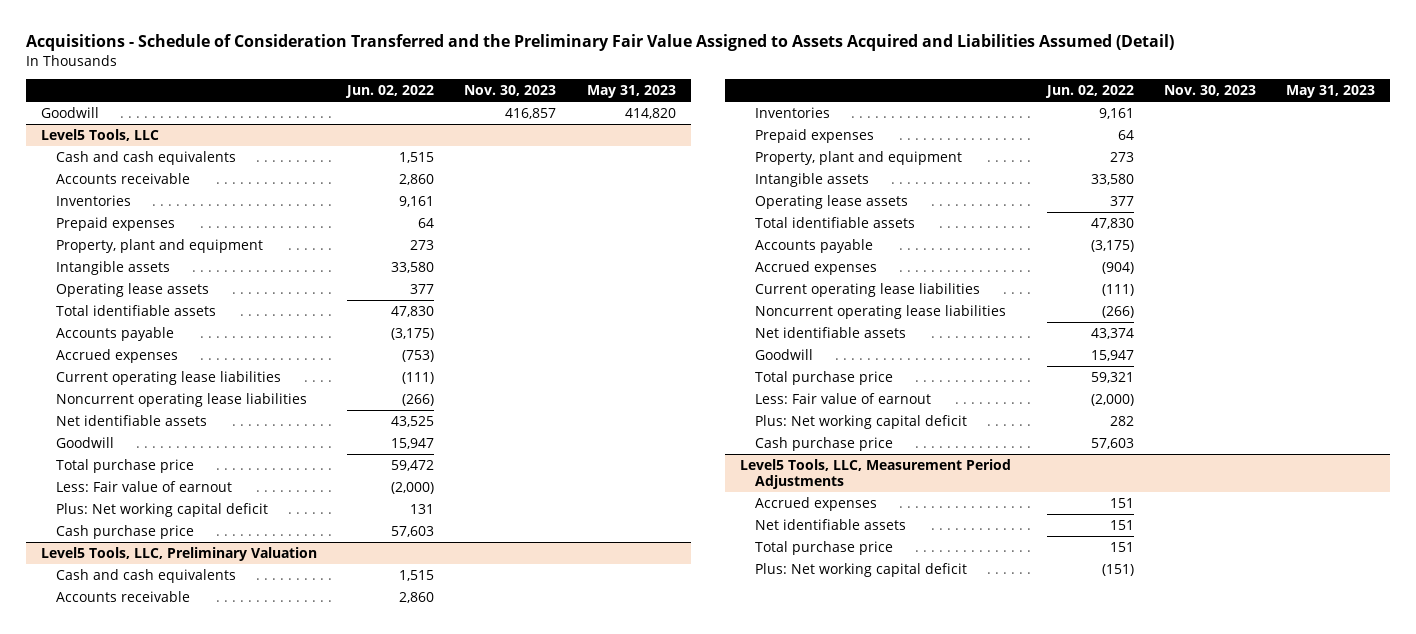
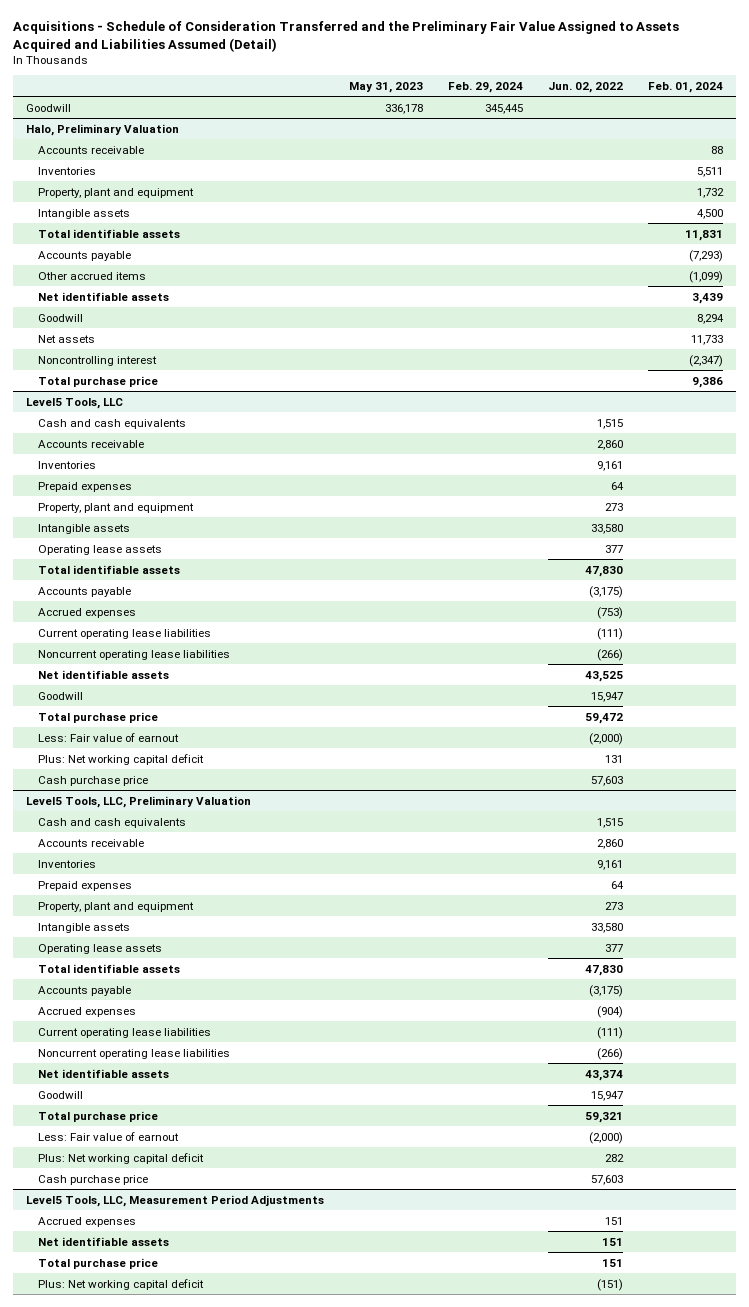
- | Jun. 02, 2022 | Nov. 30, 2023 | May 31, 2023
+ | May 31, 2023 | Feb. 29, 2024 | Jun. 02, 2022 | Feb. 01, 2024
- Goodwill | | 416,857 | 414,820
+ Goodwill | 336,178 | 345,445 | |
+ Halo, Preliminary Valuation
+ Accounts receivable | | | | 88
+ Inventories | | | | 5,511
+ Property, plant and equipment | | | | 1,732
+ Intangible assets | | | | 4,500
+ Total identifiable assets | | | | 11,831
+ Accounts payable | | | | (7,293)
+ Other accrued items | | | | (1,099)
+ Net identifiable assets | | | | 3,439
+ Goodwill | | | | 8,294
+ Net assets | | | | 11,733
+ Noncontrolling interest | | | | (2,347)
+ Total purchase price | | | | 9,386

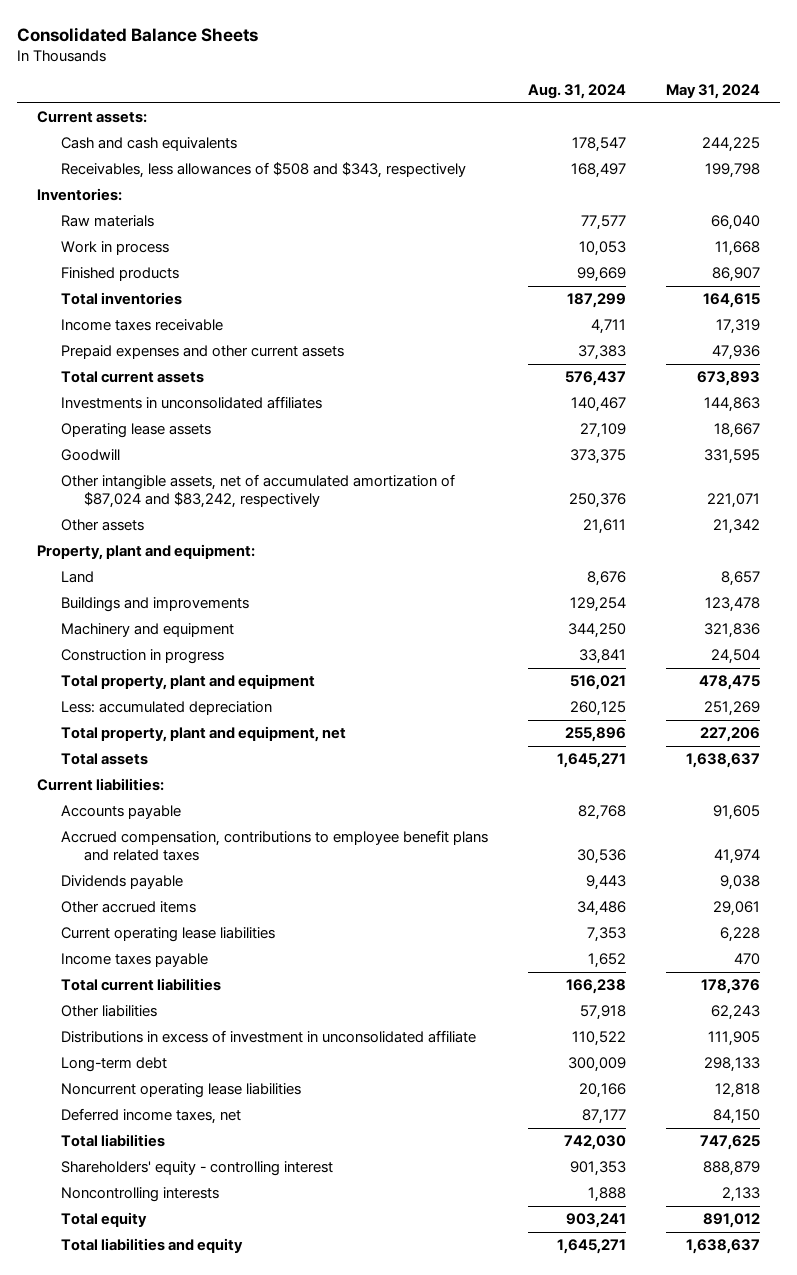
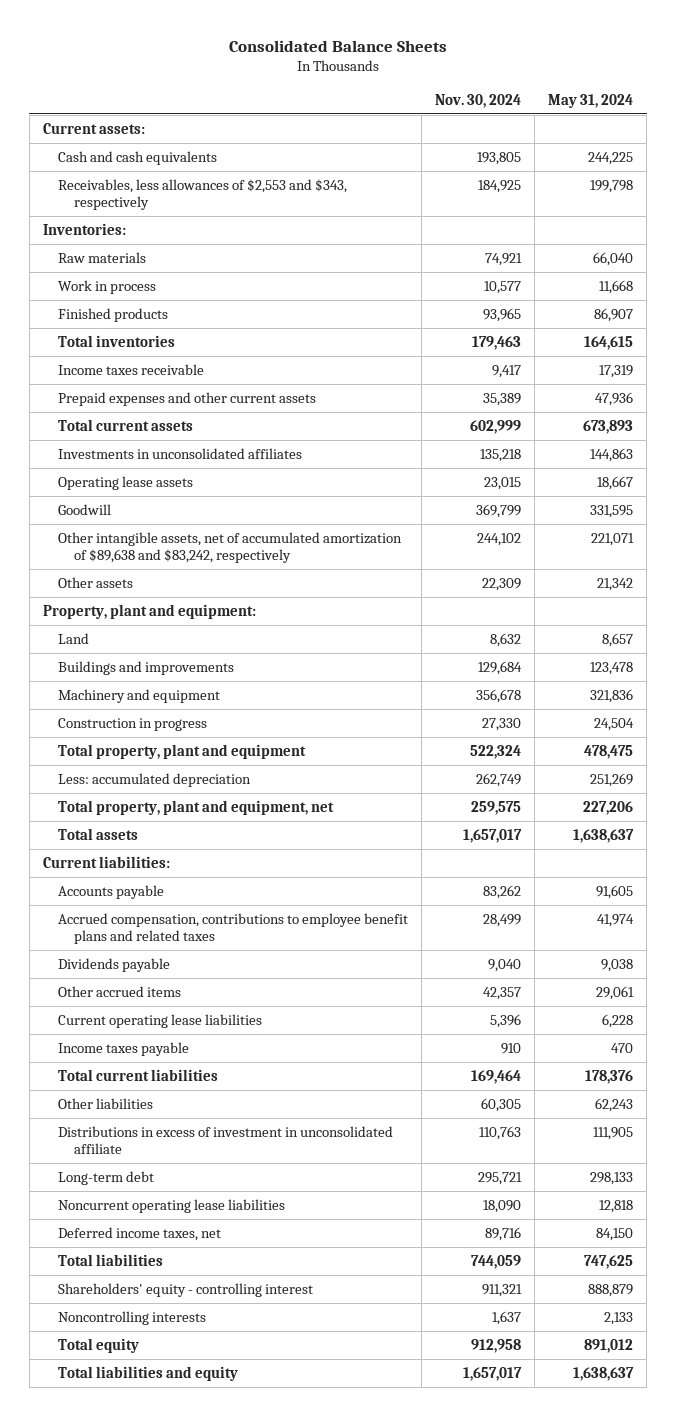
- | Aug. 31, 2024 | May 31, 2024
+ | Nov. 30, 2024 | May 31, 2024
- Receivables, less allowances of $508 and $343, respectively | 168,497 | 199,798
+ Receivables, less allowances of $2,553 and $343, respectively | 184,925 | 199,798
- Other intangible assets, net of accumulated amortization of $87,024 and $83,242, respectively | 250,376 | 221,071
+ Other intangible assets, net of accumulated amortization of $89,638 and $83,242, respectively | 244,102 | 221,071

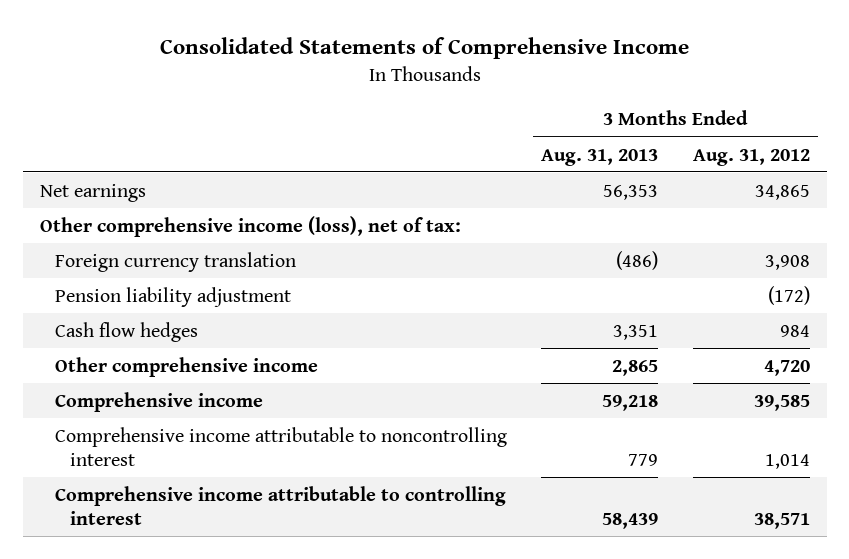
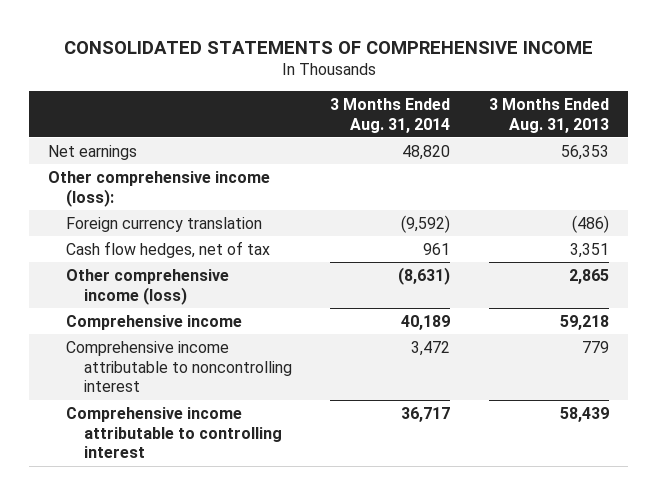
- Consolidated Statements of Comprehensive Income
+ CONSOLIDATED STATEMENTS OF COMPREHENSIVE INCOME
- | 3 Months Ended Aug. 31, 2013 | 3 Months Ended Aug. 31, 2012
+ | 3 Months Ended Aug. 31, 2014 | 3 Months Ended Aug. 31, 2013
- Other comprehensive income (loss), net of tax:
+ Other comprehensive income (loss):
- Pension liability adjustment | | (172)
- Cash flow hedges | 3,351 | 984
- Other comprehensive income | 2,865 | 4,720
+ Cash flow hedges, net of tax | 961 | 3,351
+ Other comprehensive income (loss) | (8,631) | 2,865

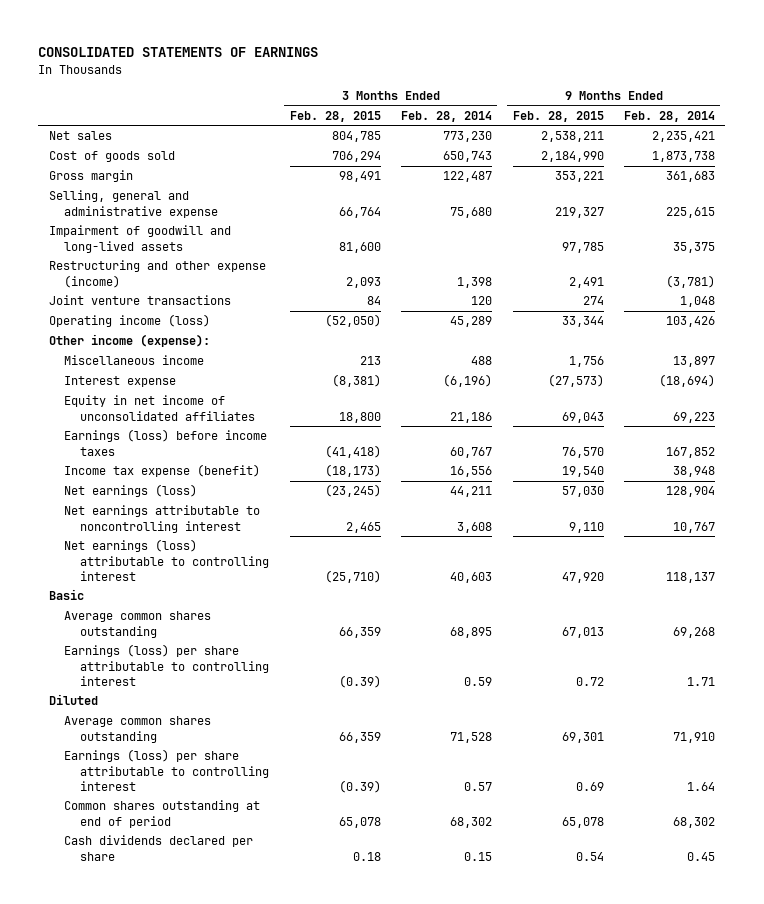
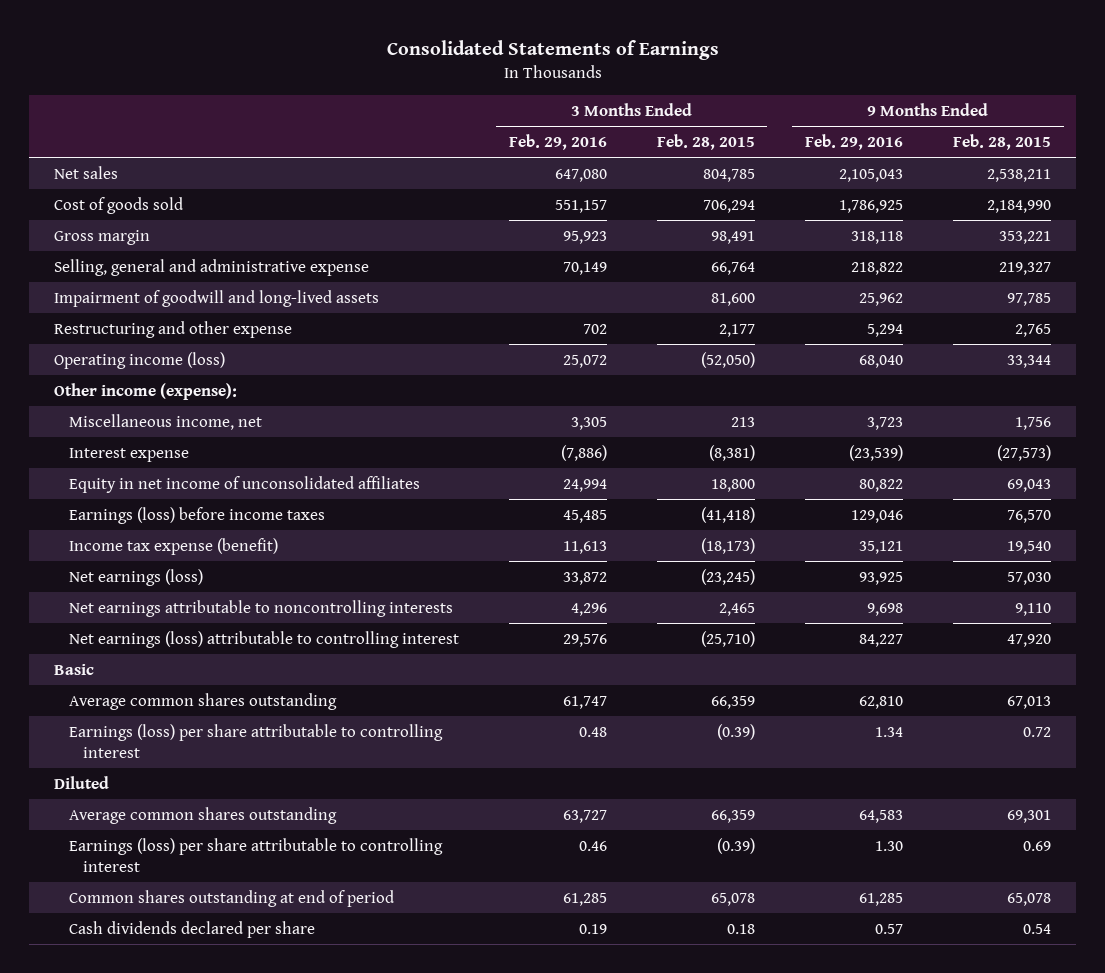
- CONSOLIDATED STATEMENTS OF EARNINGS
+ Consolidated Statements of Earnings
- | 3 Months Ended Feb. 28, 2015 | 3 Months Ended Feb. 28, 2014 | 9 Months Ended Feb. 28, 2015 | 9 Months Ended Feb. 28, 2014
+ | 3 Months Ended Feb. 29, 2016 | 3 Months Ended Feb. 28, 2015 | 9 Months Ended Feb. 29, 2016 | 9 Months Ended Feb. 28, 2015
- Restructuring and other expense (income) | 2,093 | 1,398 | 2,491 | (3,781)
- Joint venture transactions | 84 | 120 | 274 | 1,048
+ Restructuring and other expense | 702 | 2,177 | 5,294 | 2,765
- Miscellaneous income | 213 | 488 | 1,756 | 13,897
+ Miscellaneous income, net | 3,305 | 213 | 3,723 | 1,756
- Net earnings attributable to noncontrolling interest | 2,465 | 3,608 | 9,110 | 10,767
+ Net earnings attributable to noncontrolling interests | 4,296 | 2,465 | 9,698 | 9,110

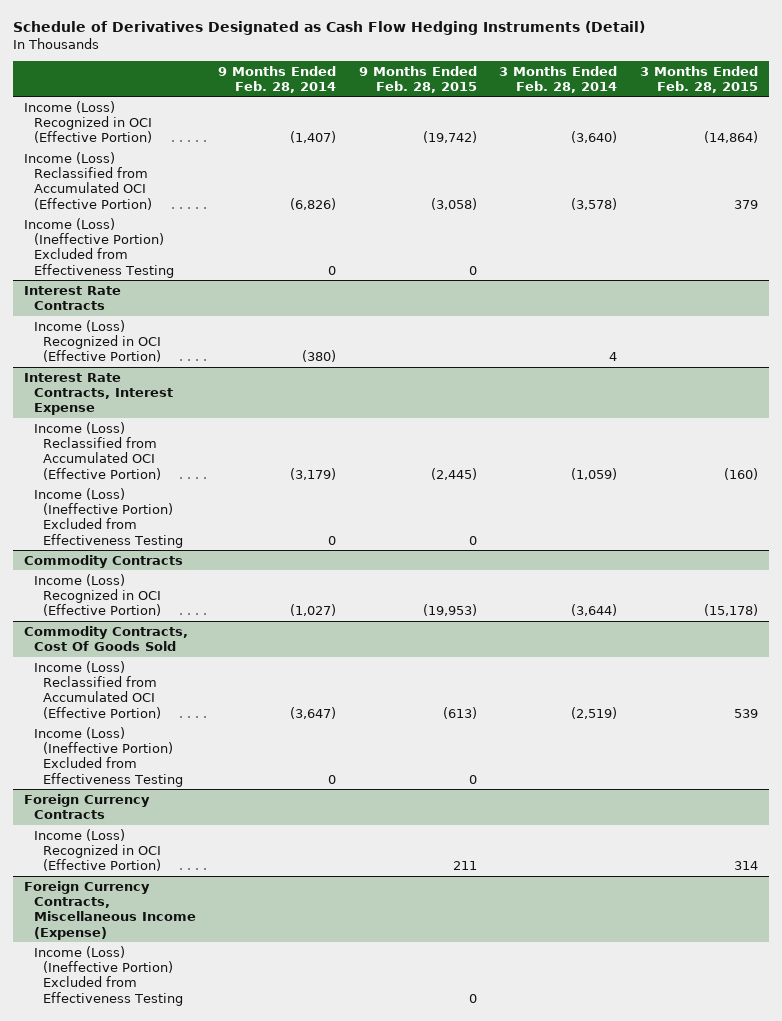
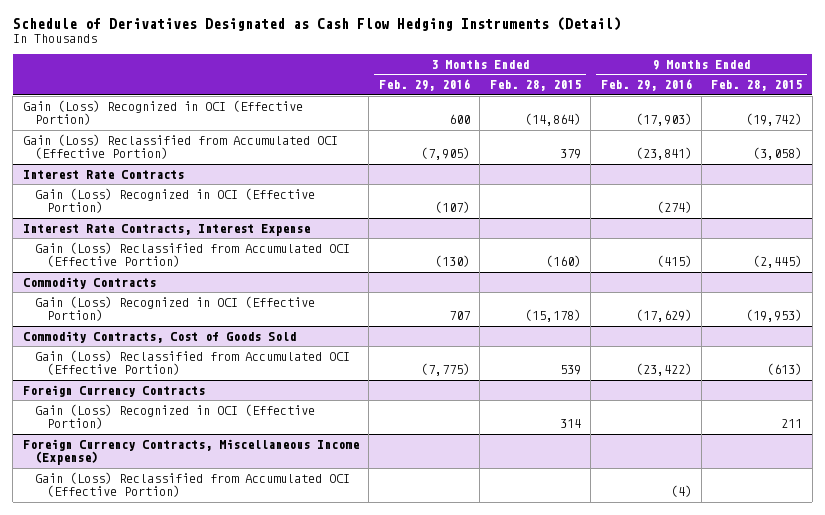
- | 9 Months Ended Feb. 28, 2014 | 9 Months Ended Feb. 28, 2015 | 3 Months Ended Feb. 28, 2014 | 3 Months Ended Feb. 28, 2015
+ | 3 Months Ended Feb. 29, 2016 | 3 Months Ended Feb. 28, 2015 | 9 Months Ended Feb. 29, 2016 | 9 Months Ended Feb. 28, 2015
- Income (Loss) Recognized in OCI (Effective Portion) | (1,407) | (19,742) | (3,640) | (14,864)
- Income (Loss) Reclassified from Accumulated OCI (Effective Portion) | (6,826) | (3,058) | (3,578) | 379
- Income (Loss) (Ineffective Portion) Excluded from Effectiveness Testing | 0 | 0 | |
+ Gain (Loss) Recognized in OCI (Effective Portion) | 600 | (14,864) | (17,903) | (19,742)
+ Gain (Loss) Reclassified from Accumulated OCI (Effective Portion) | (7,905) | 379 | (23,841) | (3,058)
@ Interest Rate Contracts
- Income (Loss) Recognized in OCI (Effective Portion) | (380) | | 4 |
+ Gain (Loss) Recognized in OCI (Effective Portion) | (107) | | (274) |
@ Interest Rate Contracts, Interest Expense
- Income (Loss) Reclassified from Accumulated OCI (Effective Portion) | (3,179) | (2,445) | (1,059) | (160)
- Income (Loss) (Ineffective Portion) Excluded from Effectiveness Testing | 0 | 0 | |
+ Gain (Loss) Reclassified from Accumulated OCI (Effective Portion) | (130) | (160) | (415) | (2,445)
@ Commodity Contracts
- Income (Loss) Recognized in OCI (Effective Portion) | (1,027) | (19,953) | (3,644) | (15,178)
- Commodity Contracts, Cost Of Goods Sold
- Income (Loss) Reclassified from Accumulated OCI (Effective Portion) | (3,647) | (613) | (2,519) | 539
- Income (Loss) (Ineffective Portion) Excluded from Effectiveness Testing | 0 | 0 | |
@ Commodity Contracts
+ Gain (Loss) Recognized in OCI (Effective Portion) | 707 | (15,178) | (17,629) | (19,953)
+ Commodity Contracts, Cost of Goods Sold
+ Gain (Loss) Reclassified from Accumulated OCI (Effective Portion) | (7,775) | 539 | (23,422) | (613)
@ Foreign Currency Contracts
- Income (Loss) Recognized in OCI (Effective Portion) | | 211 | | 314
+ Gain (Loss) Recognized in OCI (Effective Portion) | | 314 | | 211
@ Foreign Currency Contracts, Miscellaneous Income (Expense)
- Income (Loss) (Ineffective Portion) Excluded from Effectiveness Testing | | 0 | |
+ Gain (Loss) Reclassified from Accumulated OCI (Effective Portion) | | | (4) |

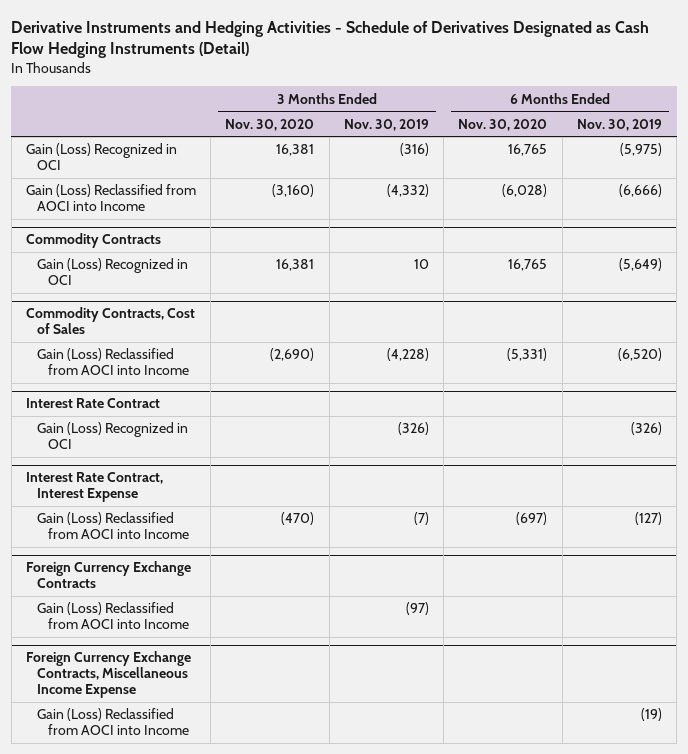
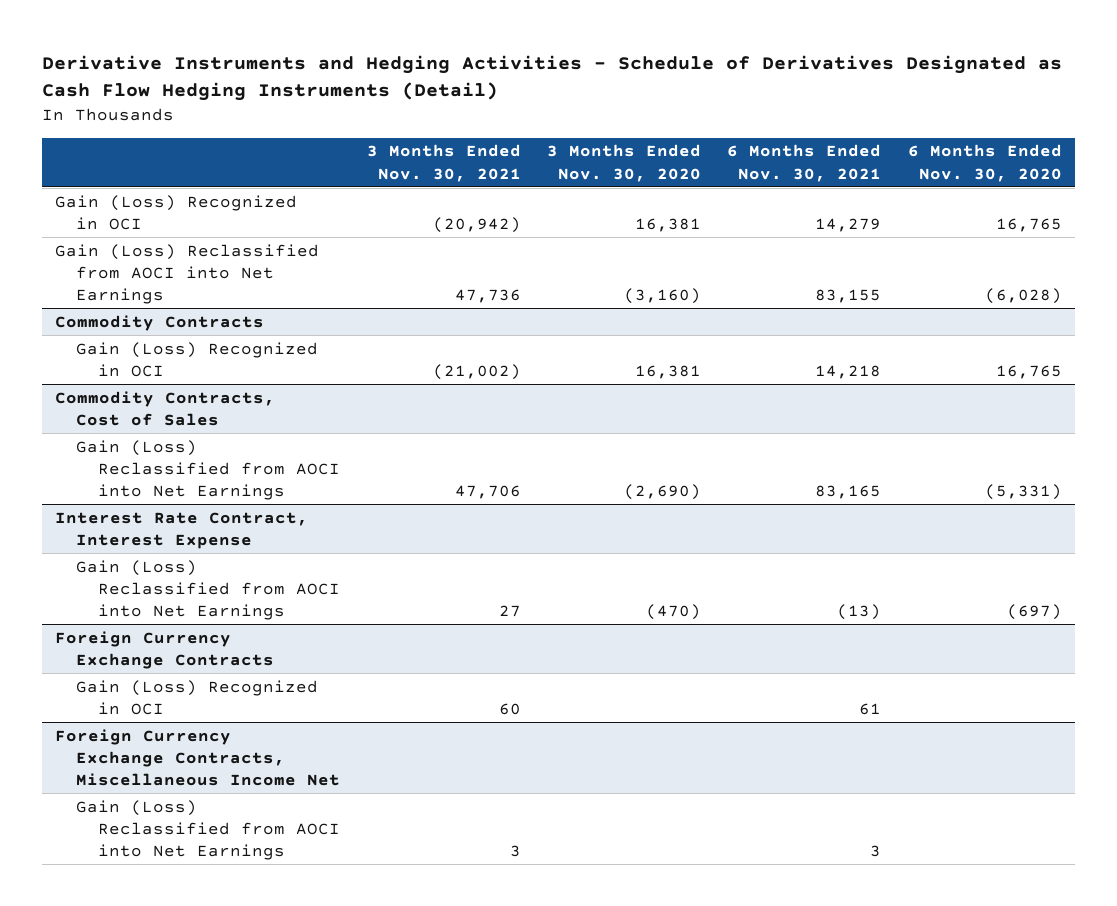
- | 3 Months Ended Nov. 30, 2020 | 3 Months Ended Nov. 30, 2019 | 6 Months Ended Nov. 30, 2020 | 6 Months Ended Nov. 30, 2019
+ | 3 Months Ended Nov. 30, 2021 | 3 Months Ended Nov. 30, 2020 | 6 Months Ended Nov. 30, 2021 | 6 Months Ended Nov. 30, 2020
- Gain (Loss) Reclassified from AOCI into Income | (3,160) | (4,332) | (6,028) | (6,666)
+ Gain (Loss) Reclassified from AOCI into Net Earnings | 47,736 | (3,160) | 83,155 | (6,028)
@ Commodity Contracts, Cost of Sales
- Gain (Loss) Reclassified from AOCI into Income | (2,690) | (4,228) | (5,331) | (6,520)
- Interest Rate Contract
- Gain (Loss) Recognized in OCI | | (326) | | (326)
@ Commodity Contracts, Cost of Sales
+ Gain (Loss) Reclassified from AOCI into Net Earnings | 47,706 | (2,690) | 83,165 | (5,331)
@ Interest Rate Contract, Interest Expense
- Gain (Loss) Reclassified from AOCI into Income | (470) | (7) | (697) | (127)
+ Gain (Loss) Reclassified from AOCI into Net Earnings | 27 | (470) | (13) | (697)
@ Foreign Currency Exchange Contracts
- Gain (Loss) Reclassified from AOCI into Income | | (97) | |
- Foreign Currency Exchange Contracts, Miscellaneous Income Expense
- Gain (Loss) Reclassified from AOCI into Income | | | | (19)
@ Foreign Currency Exchange Contracts
+ Gain (Loss) Recognized in OCI | 60 | | 61 |
+ Foreign Currency Exchange Contracts, Miscellaneous Income Net
+ Gain (Loss) Reclassified from AOCI into Net Earnings | 3 | | 3 |

